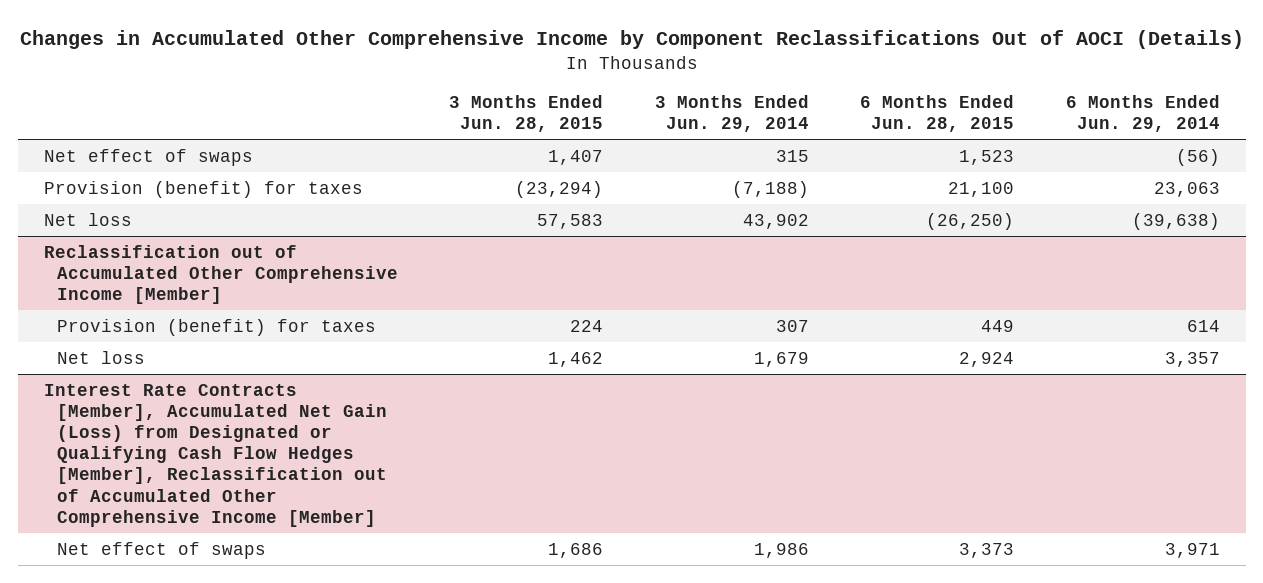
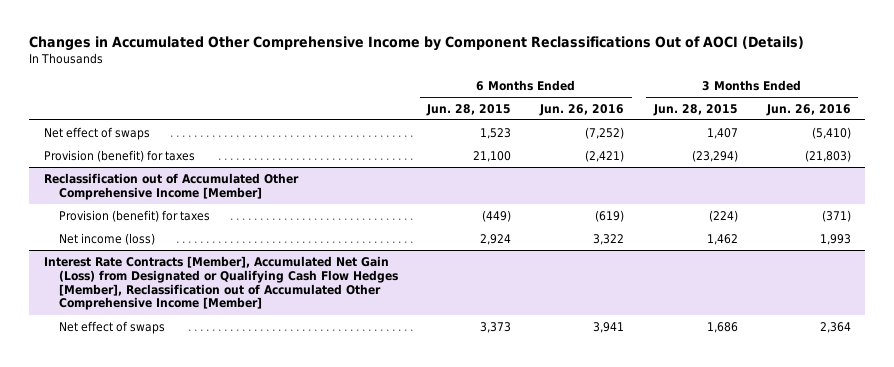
- | 3 Months Ended Jun. 28, 2015 | 3 Months Ended Jun. 29, 2014 | 6 Months Ended Jun. 28, 2015 | 6 Months Ended Jun. 29, 2014
+ | 6 Months Ended Jun. 28, 2015 | 6 Months Ended Jun. 26, 2016 | 3 Months Ended Jun. 28, 2015 | 3 Months Ended Jun. 26, 2016
- Net loss | 57,583 | 43,902 | (26,250) | (39,638)
@ Reclassification out of Accumulated Other Comprehensive Income [Member]
- Provision (benefit) for taxes | 224 | 307 | 449 | 614
- Net loss | 1,462 | 1,679 | 2,924 | 3,357
+ Provision (benefit) for taxes | (449) | (619) | (224) | (371)
+ Net income (loss) | 2,924 | 3,322 | 1,462 | 1,993

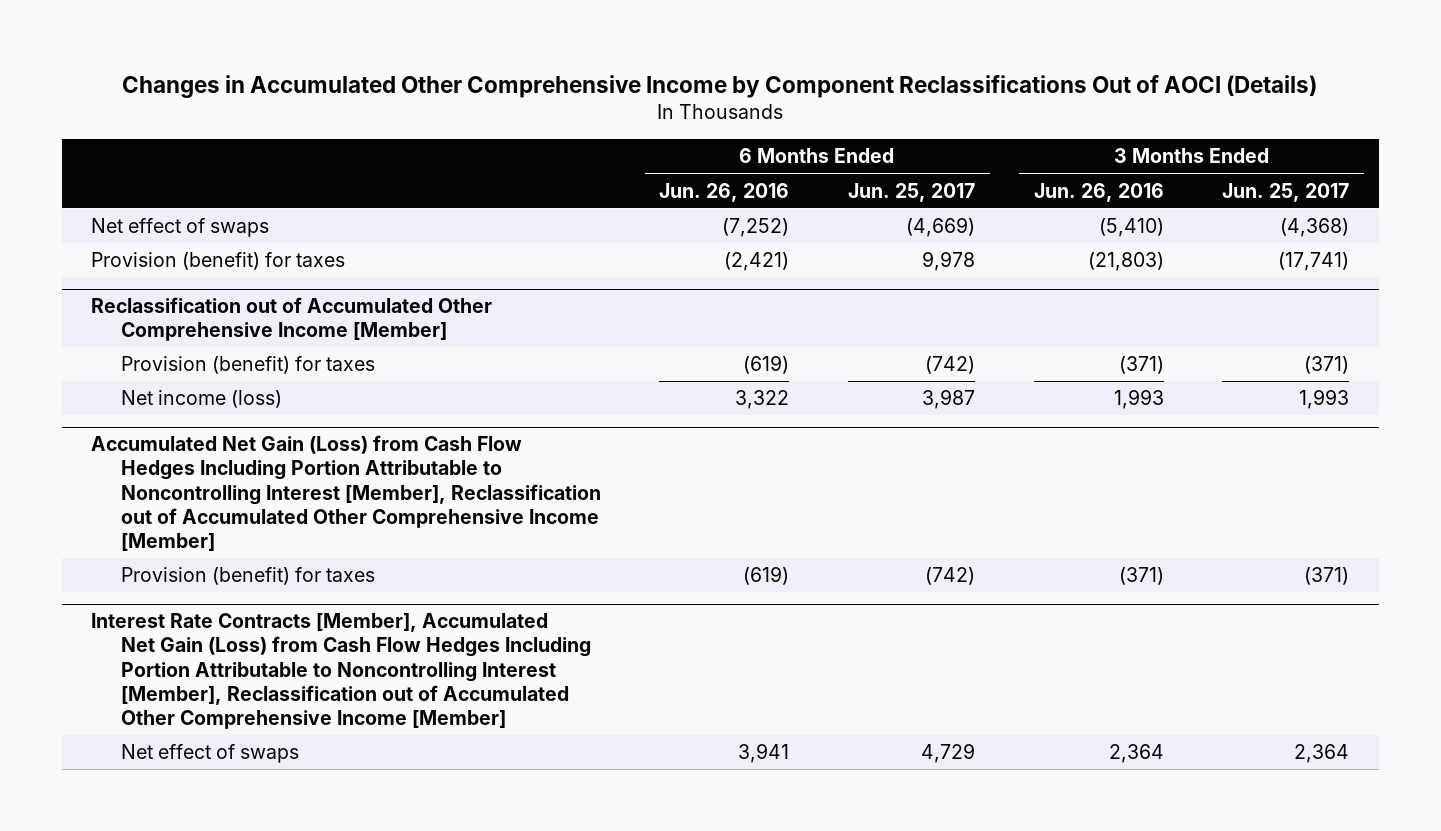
- | 6 Months Ended Jun. 28, 2015 | 6 Months Ended Jun. 26, 2016 | 3 Months Ended Jun. 28, 2015 | 3 Months Ended Jun. 26, 2016
+ | 6 Months Ended Jun. 26, 2016 | 6 Months Ended Jun. 25, 2017 | 3 Months Ended Jun. 26, 2016 | 3 Months Ended Jun. 25, 2017
- Interest Rate Contracts [Member], Accumulated Net Gain (Loss) from Designated or Qualifying Cash Flow Hedges [Member], Reclassification out of Accumulated Other Comprehensive Income [Member]
+ Accumulated Net Gain (Loss) from Cash Flow Hedges Including Portion Attributable to Noncontrolling Interest [Member], Reclassification out of Accumulated Other Comprehensive Income [Member]
+ Provision (benefit) for taxes | (619) | (742) | (371) | (371)
+ Interest Rate Contracts [Member], Accumulated Net Gain (Loss) from Cash Flow Hedges Including Portion Attributable to Noncontrolling Interest [Member], Reclassification out of Accumulated Other Comprehensive Income [Member]

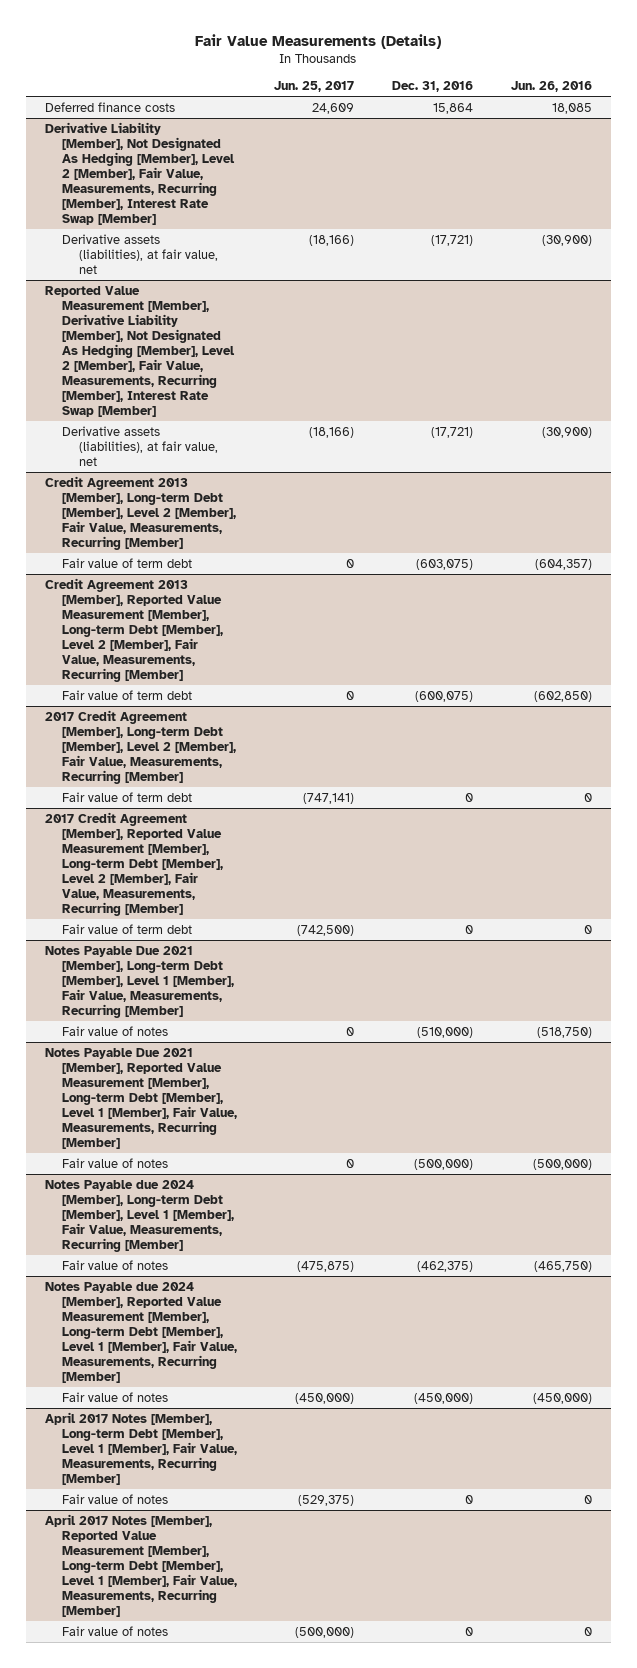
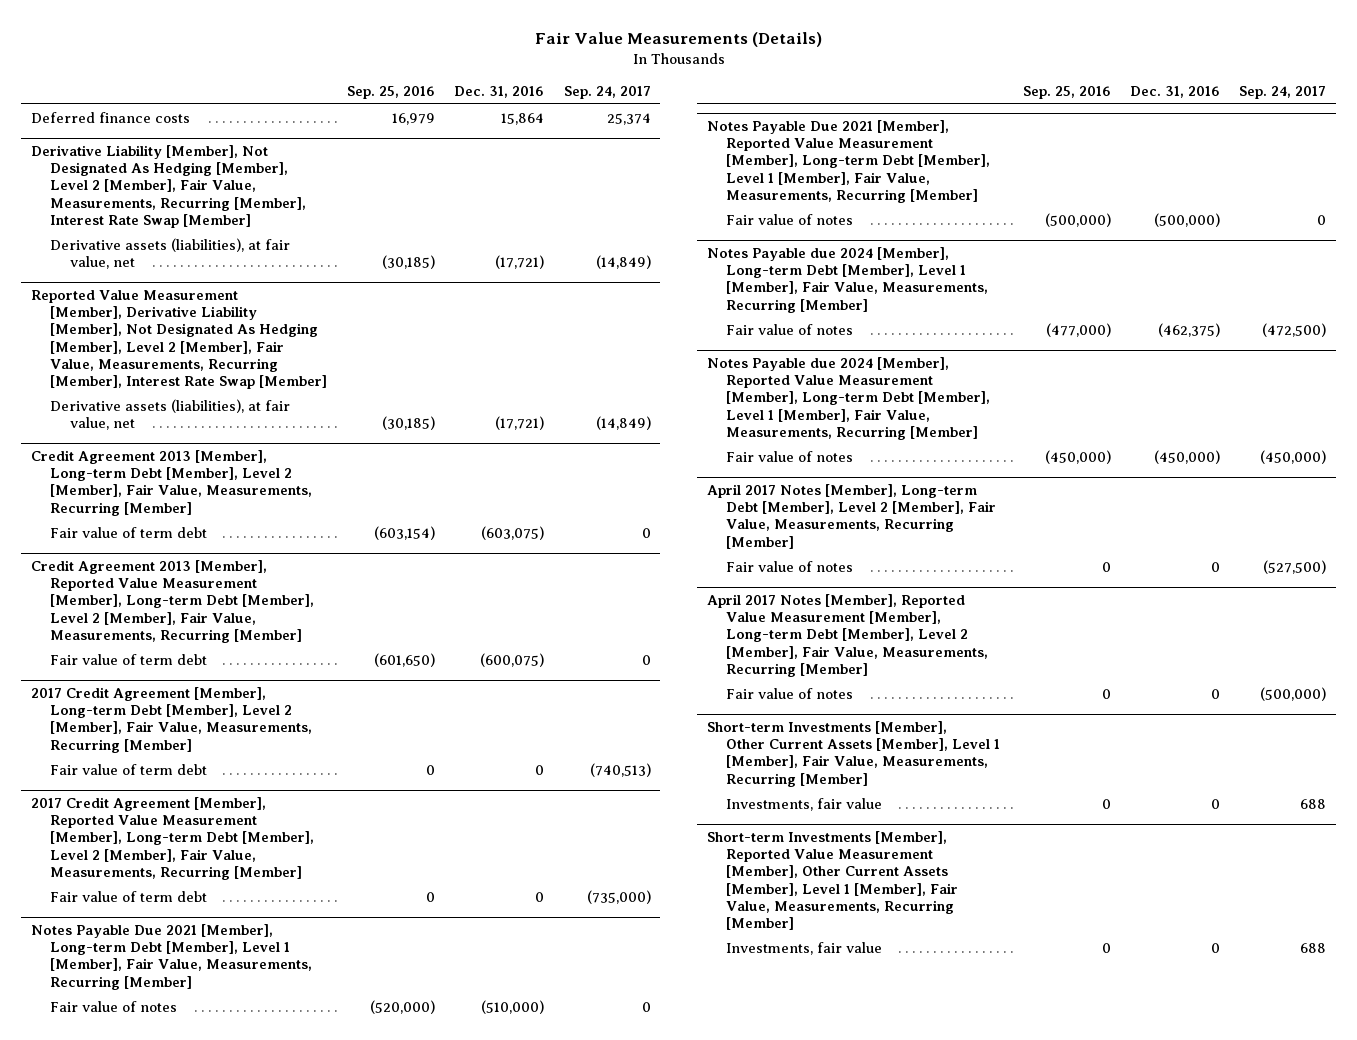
- | Jun. 25, 2017 | Dec. 31, 2016 | Jun. 26, 2016
+ | Sep. 25, 2016 | Dec. 31, 2016 | Sep. 24, 2017
- April 2017 Notes [Member], Long-term Debt [Member], Level 1 [Member], Fair Value, Measurements, Recurring [Member]
+ April 2017 Notes [Member], Long-term Debt [Member], Level 2 [Member], Fair Value, Measurements, Recurring [Member]
- April 2017 Notes [Member], Reported Value Measurement [Member], Long-term Debt [Member], Level 1 [Member], Fair Value, Measurements, Recurring [Member]
+ April 2017 Notes [Member], Reported Value Measurement [Member], Long-term Debt [Member], Level 2 [Member], Fair Value, Measurements, Recurring [Member]
+ Short-term Investments [Member], Other Current Assets [Member], Level 1 [Member], Fair Value, Measurements, Recurring [Member]
+ Investments, fair value | 0 | 0 | 688
+ Short-term Investments [Member], Reported Value Measurement [Member], Other Current Assets [Member], Level 1 [Member], Fair Value, Measurements, Recurring [Member]
+ Investments, fair value | 0 | 0 | 688

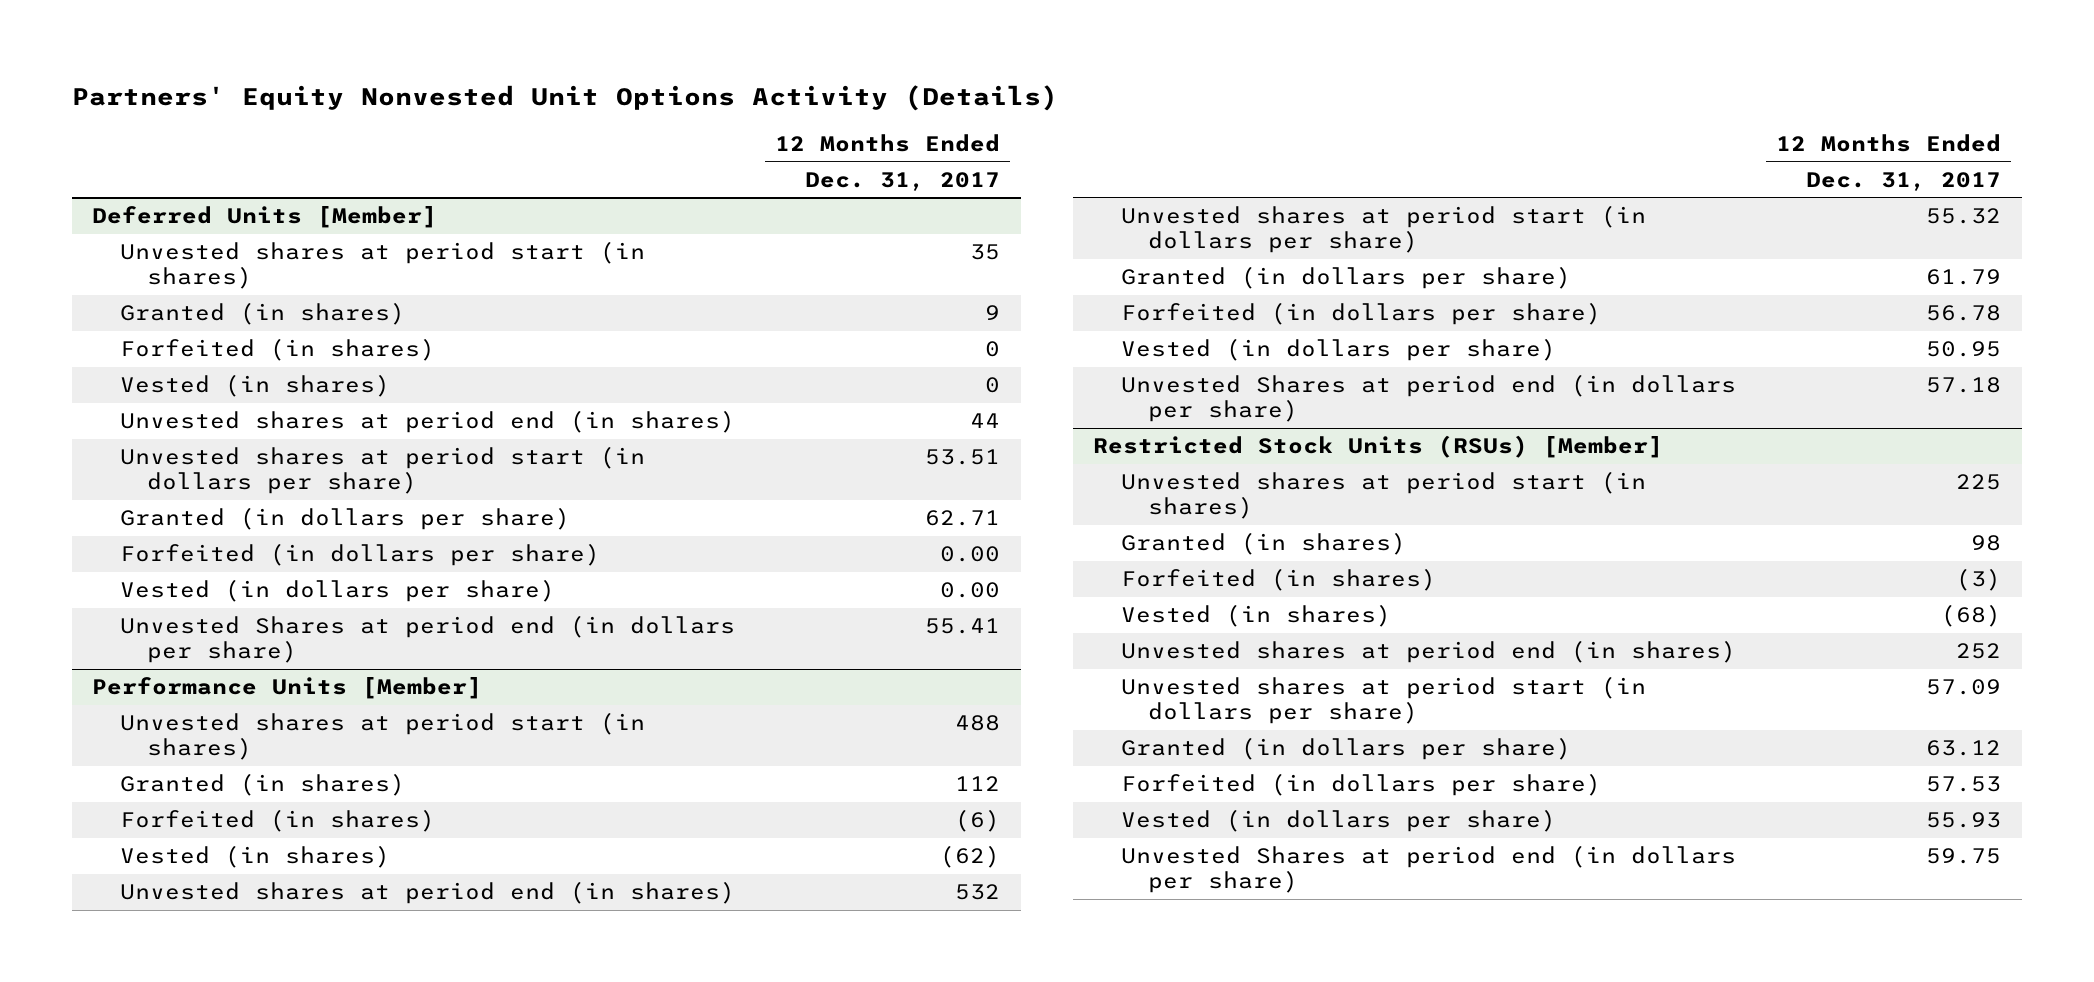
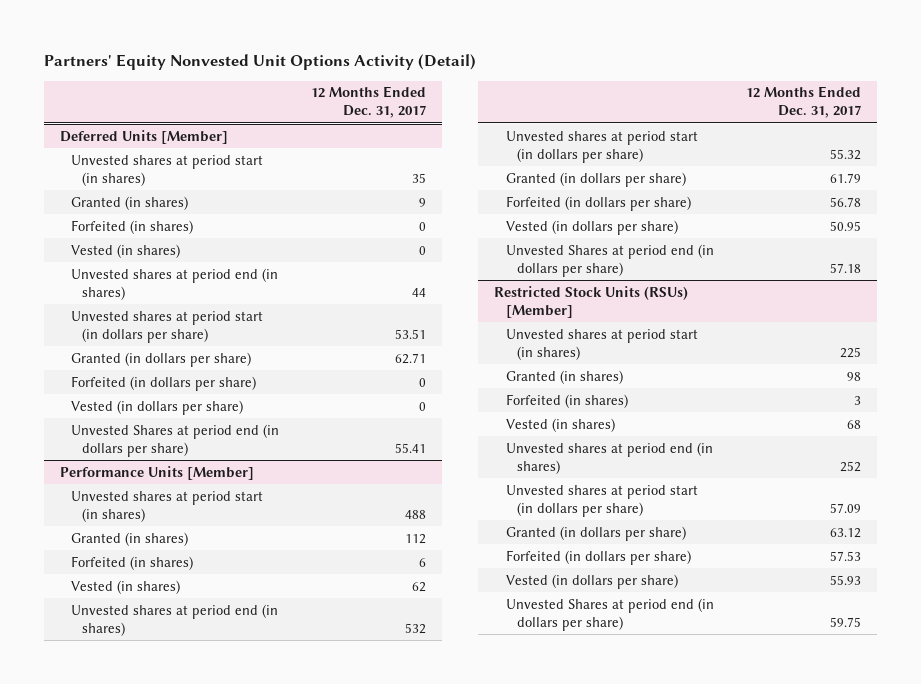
- Partners' Equity Nonvested Unit Options Activity (Details)
+ Partners' Equity Nonvested Unit Options Activity (Detail)
@ Deferred Units [Member]
- Forfeited (in dollars per share) | 0.00
- Vested (in dollars per share) | 0.00
+ Forfeited (in dollars per share) | 0
+ Vested (in dollars per share) | 0
@ Performance Units [Member]
- Forfeited (in shares) | (6)
- Vested (in shares) | (62)
+ Forfeited (in shares) | 6
+ Vested (in shares) | 62
@ Restricted Stock Units (RSUs) [Member]
- Forfeited (in shares) | (3)
- Vested (in shares) | (68)
+ Forfeited (in shares) | 3
+ Vested (in shares) | 68

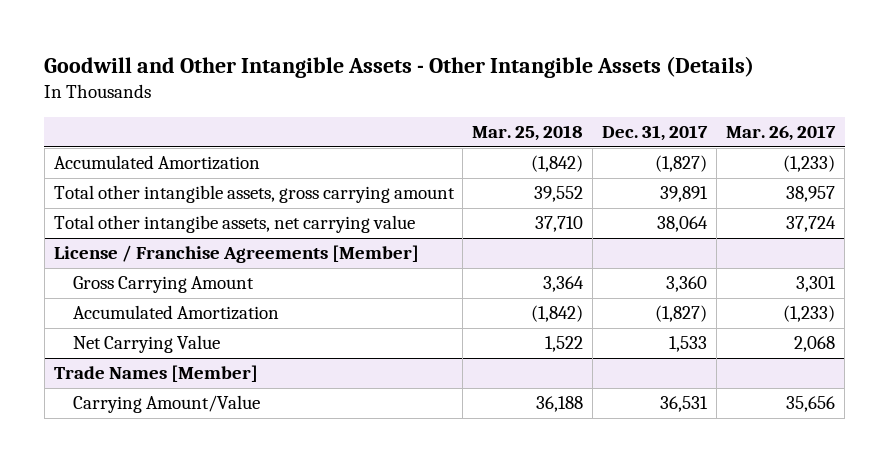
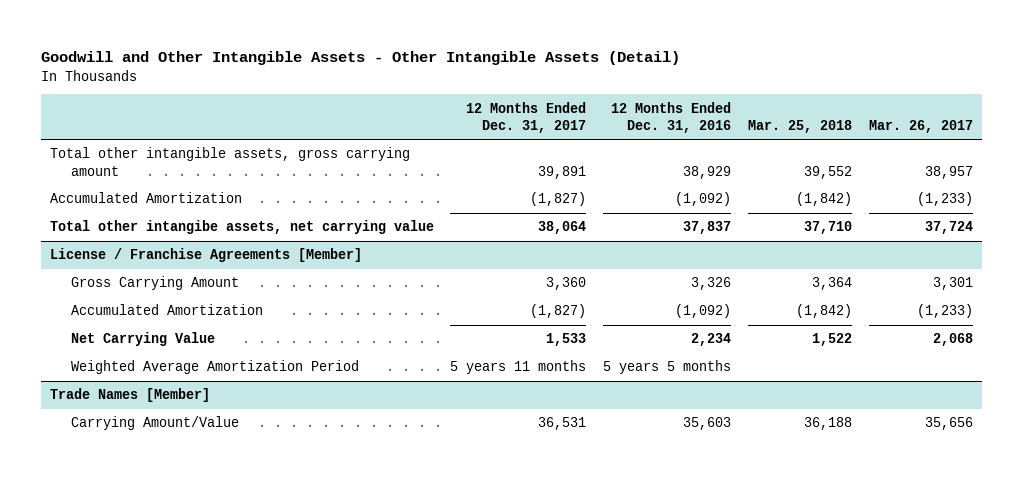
- Goodwill and Other Intangible Assets - Other Intangible Assets (Details)
+ Goodwill and Other Intangible Assets - Other Intangible Assets (Detail)
- | Mar. 25, 2018 | Dec. 31, 2017 | Mar. 26, 2017
+ | 12 Months Ended Dec. 31, 2017 | 12 Months Ended Dec. 31, 2016 | Mar. 25, 2018 | Mar. 26, 2017
moved down: Accumulated Amortization | (1,827) | (1,092) | (1,842) | (1,233)
@ License / Franchise Agreements [Member]
+ Weighted Average Amortization Period | 5 years 11 months | 5 years 5 months | |

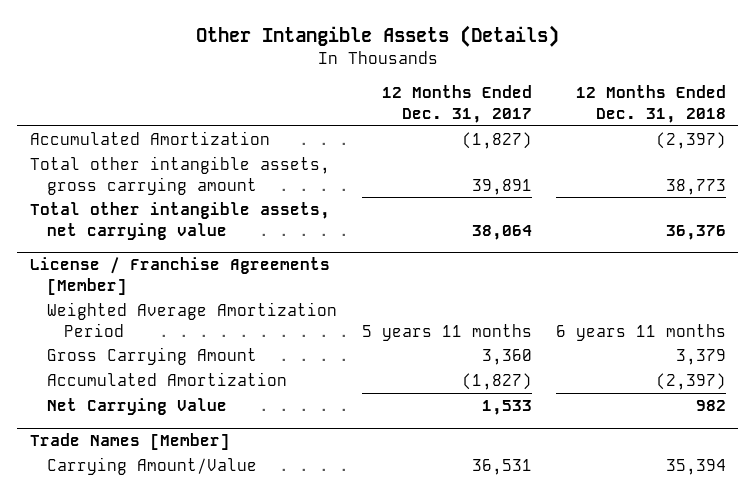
- Goodwill and Other Intangible Assets - Other Intangible Assets (Detail)
+ Other Intangible Assets (Details)
- | 12 Months Ended Dec. 31, 2017 | 12 Months Ended Dec. 31, 2016 | Mar. 25, 2018 | Mar. 26, 2017
+ | 12 Months Ended Dec. 31, 2017 | 12 Months Ended Dec. 31, 2018
- Total other intangibe assets, net carrying value | 38,064 | 37,837 | 37,710 | 37,724
moved down: Total other intangible assets, gross carrying amount | 39,891 | 38,773
+ Total other intangible assets, net carrying value | 38,064 | 36,376
@ License / Franchise Agreements [Member]
moved up: Weighted Average Amortization Period | 5 years 11 months | 6 years 11 months

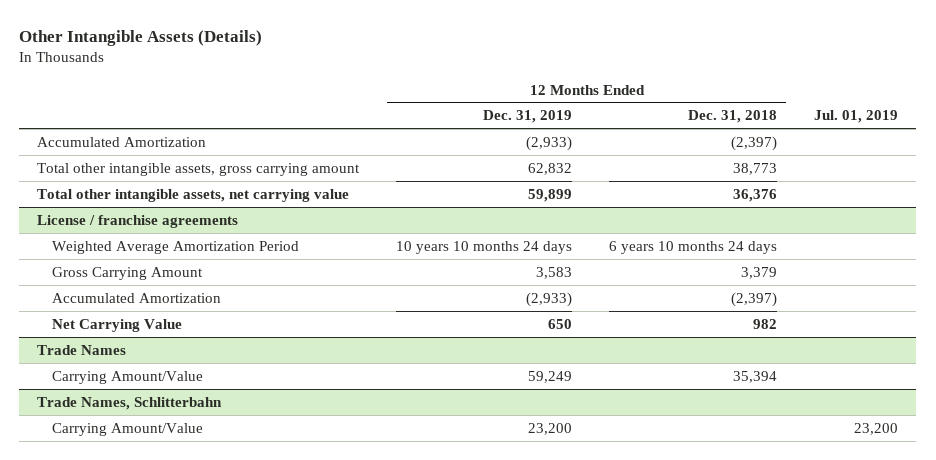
- | 12 Months Ended Dec. 31, 2017 | 12 Months Ended Dec. 31, 2018
+ | 12 Months Ended Dec. 31, 2019 | 12 Months Ended Dec. 31, 2018 | Jul. 01, 2019
- License / Franchise Agreements [Member]
- Weighted Average Amortization Period | 5 years 11 months | 6 years 11 months
+ License / franchise agreements
+ Weighted Average Amortization Period | 10 years 10 months 24 days | 6 years 10 months 24 days |
- Trade Names [Member]
+ Trade Names
+ Trade Names, Schlitterbahn
+ Carrying Amount/Value | 23,200 | | 23,200

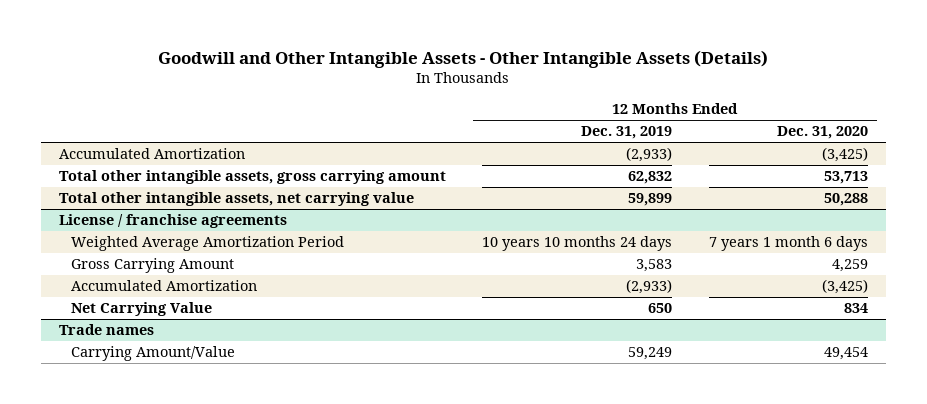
- Other Intangible Assets (Details)
+ Goodwill and Other Intangible Assets - Other Intangible Assets (Details)
- | 12 Months Ended Dec. 31, 2019 | 12 Months Ended Dec. 31, 2018 | Jul. 01, 2019
+ | 12 Months Ended Dec. 31, 2019 | 12 Months Ended Dec. 31, 2020
- Trade Names
+ Trade names
- Trade Names, Schlitterbahn
- Carrying Amount/Value | 23,200 | | 23,200

